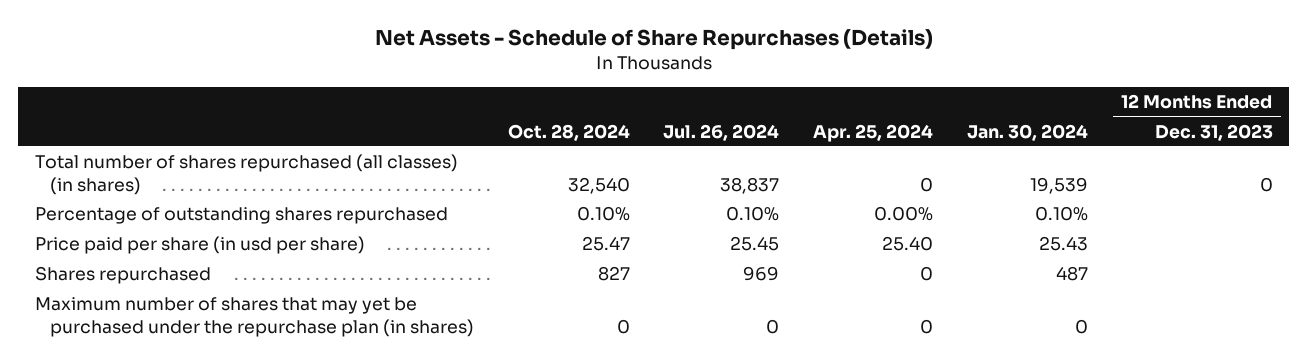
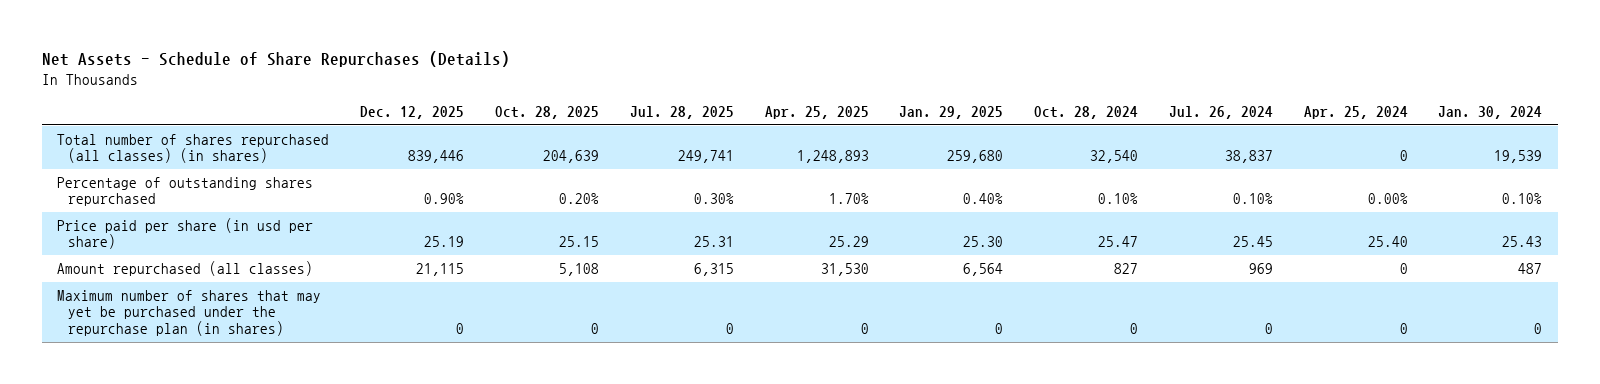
- | Oct. 28, 2024 | Jul. 26, 2024 | Apr. 25, 2024 | Jan. 30, 2024 | 12 Months Ended Dec. 31, 2023
+ | Dec. 12, 2025 | Oct. 28, 2025 | Jul. 28, 2025 | Apr. 25, 2025 | Jan. 29, 2025 | Oct. 28, 2024 | Jul. 26, 2024 | Apr. 25, 2024 | Jan. 30, 2024
- Shares repurchased | 827 | 969 | 0 | 487 |
+ Amount repurchased (all classes) | 21,115 | 5,108 | 6,315 | 31,530 | 6,564 | 827 | 969 | 0 | 487

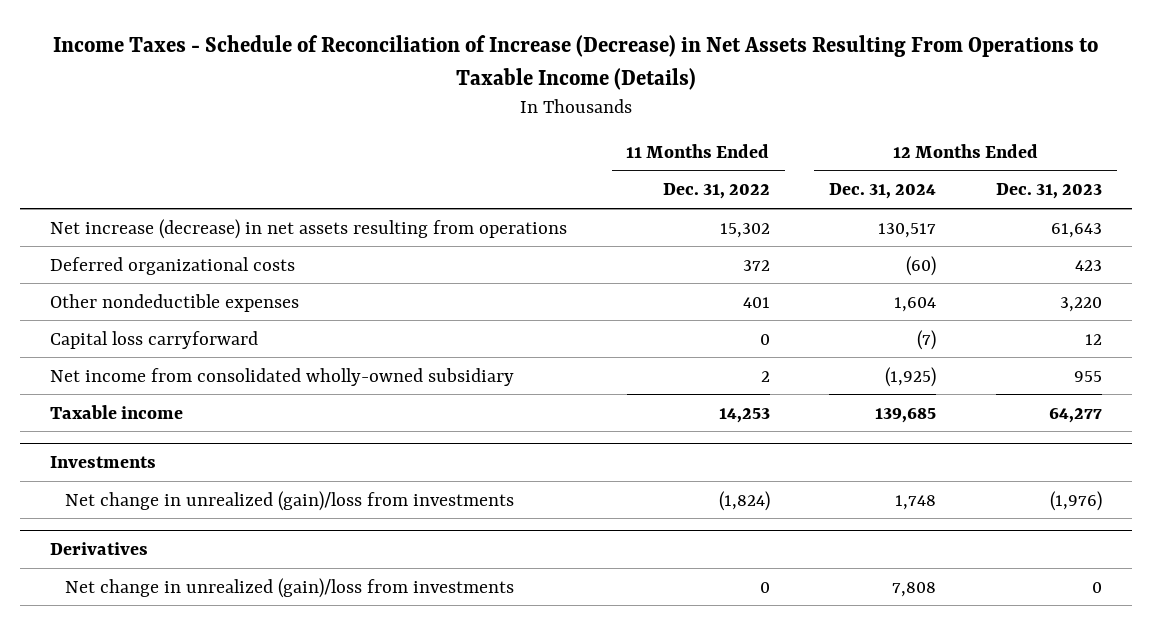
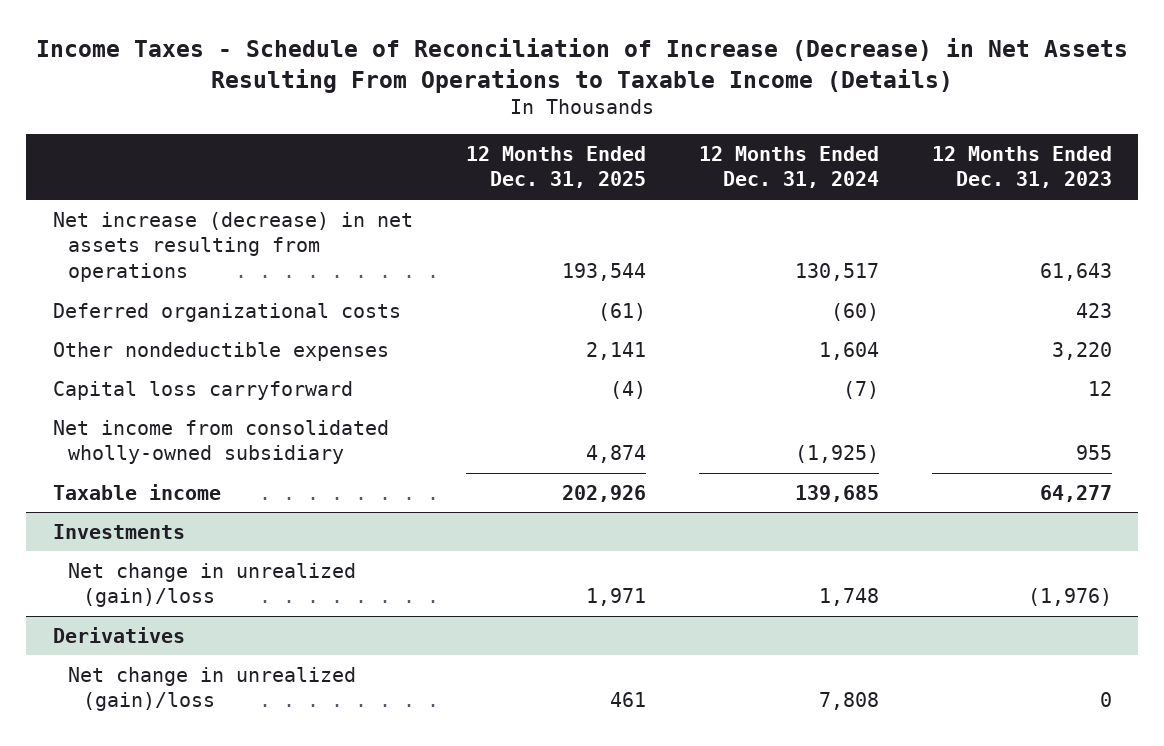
- | 11 Months Ended Dec. 31, 2022 | 12 Months Ended Dec. 31, 2024 | 12 Months Ended Dec. 31, 2023
+ | 12 Months Ended Dec. 31, 2025 | 12 Months Ended Dec. 31, 2024 | 12 Months Ended Dec. 31, 2023
@ Investments
- Net change in unrealized (gain)/loss from investments | (1,824) | 1,748 | (1,976)
+ Net change in unrealized (gain)/loss | 1,971 | 1,748 | (1,976)
@ Derivatives
- Net change in unrealized (gain)/loss from investments | 0 | 7,808 | 0
+ Net change in unrealized (gain)/loss | 461 | 7,808 | 0

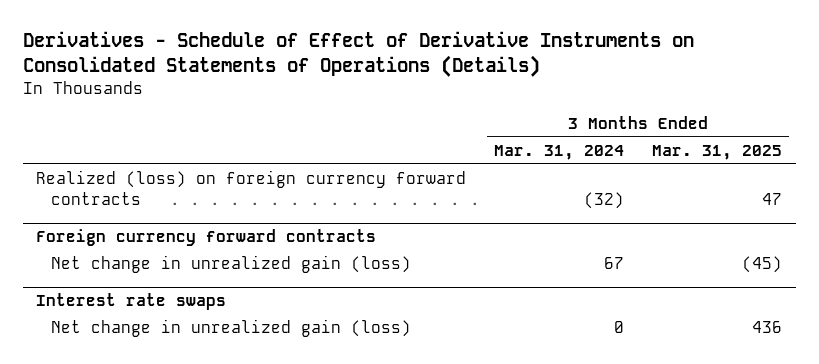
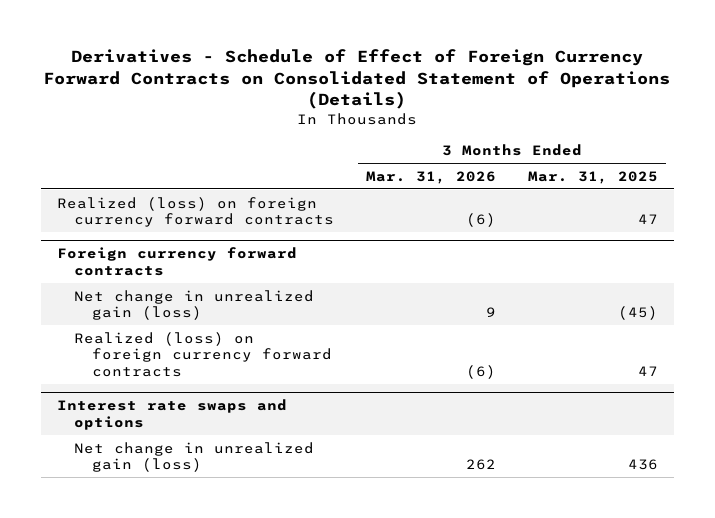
- Derivatives - Schedule of Effect of Derivative Instruments on Consolidated Statements of Operations (Details)
+ Derivatives - Schedule of Effect of Foreign Currency Forward Contracts on Consolidated Statement of Operations (Details)
- | 3 Months Ended Mar. 31, 2024 | 3 Months Ended Mar. 31, 2025
+ | 3 Months Ended Mar. 31, 2026 | 3 Months Ended Mar. 31, 2025
- Interest rate swaps
@ Foreign currency forward contracts
+ Realized (loss) on foreign currency forward contracts | (6) | 47
+ Interest rate swaps and options

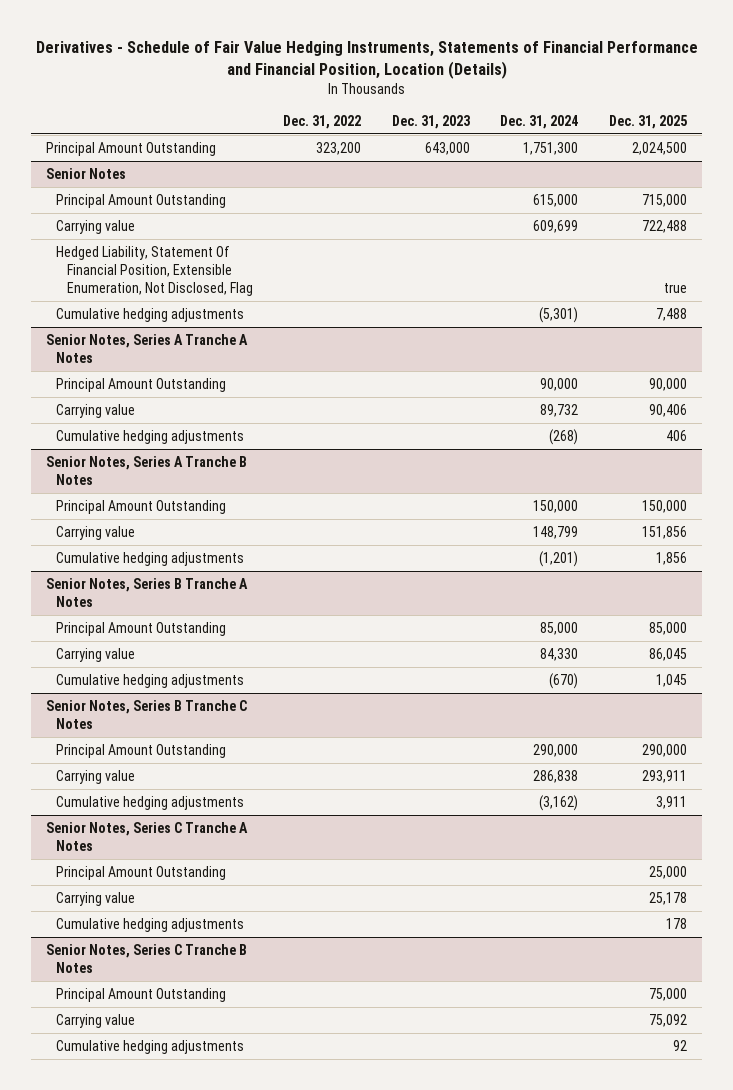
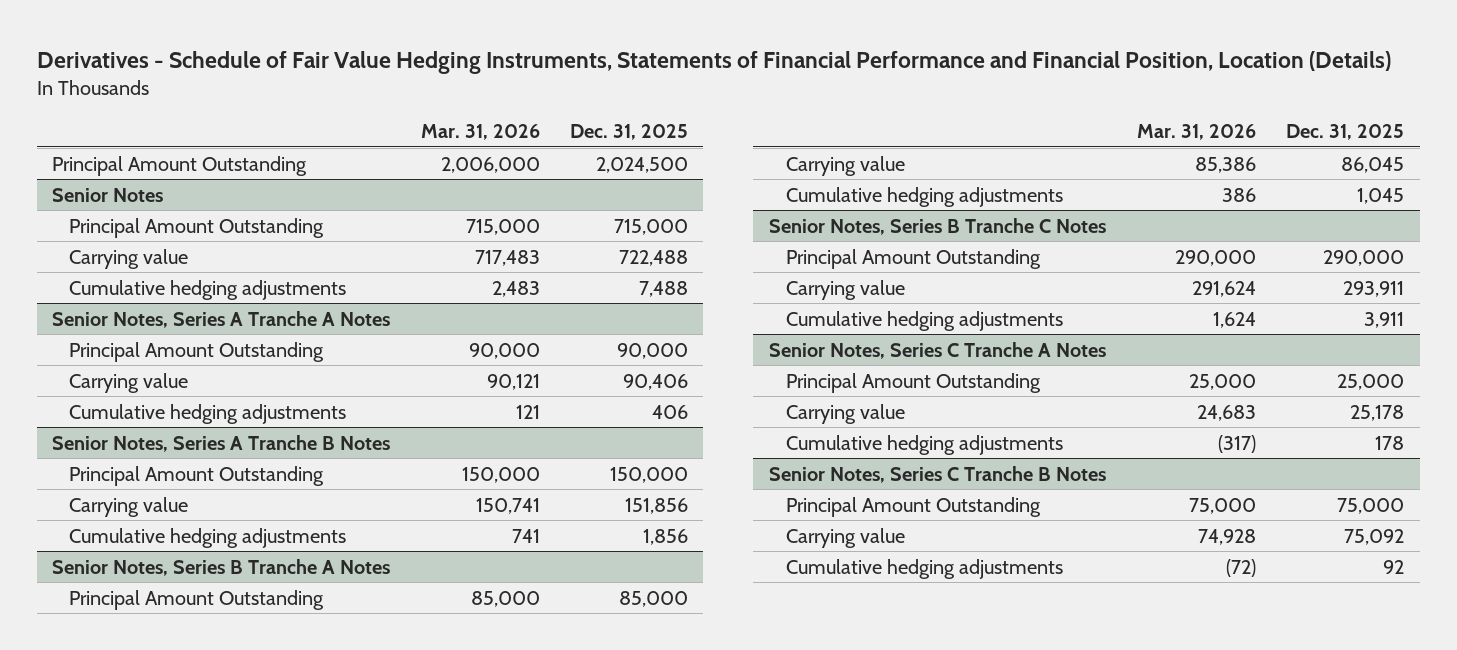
- | Dec. 31, 2022 | Dec. 31, 2023 | Dec. 31, 2024 | Dec. 31, 2025
+ | Mar. 31, 2026 | Dec. 31, 2025
@ Senior Notes
- Hedged Liability, Statement Of Financial Position, Extensible Enumeration, Not Disclosed, Flag | | | | true

